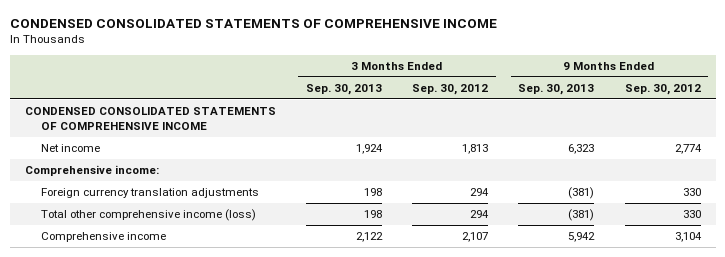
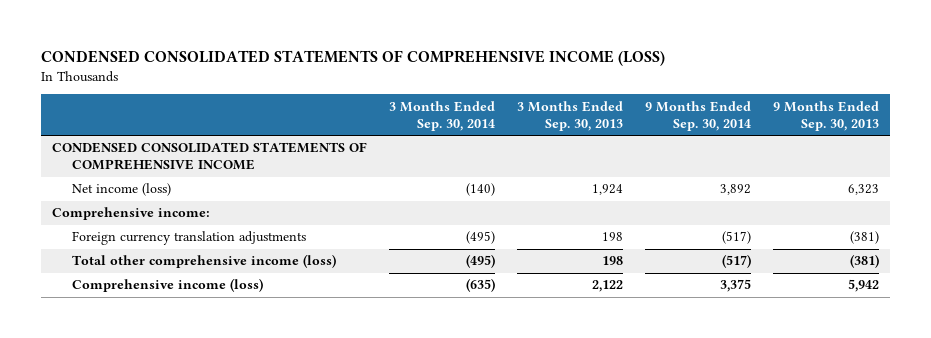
- CONDENSED CONSOLIDATED STATEMENTS OF COMPREHENSIVE INCOME
+ CONDENSED CONSOLIDATED STATEMENTS OF COMPREHENSIVE INCOME (LOSS)
- | 3 Months Ended Sep. 30, 2013 | 3 Months Ended Sep. 30, 2012 | 9 Months Ended Sep. 30, 2013 | 9 Months Ended Sep. 30, 2012
+ | 3 Months Ended Sep. 30, 2014 | 3 Months Ended Sep. 30, 2013 | 9 Months Ended Sep. 30, 2014 | 9 Months Ended Sep. 30, 2013
- Net income | 1,924 | 1,813 | 6,323 | 2,774
+ Net income (loss) | (140) | 1,924 | 3,892 | 6,323
- Comprehensive income | 2,122 | 2,107 | 5,942 | 3,104
+ Comprehensive income (loss) | (635) | 2,122 | 3,375 | 5,942

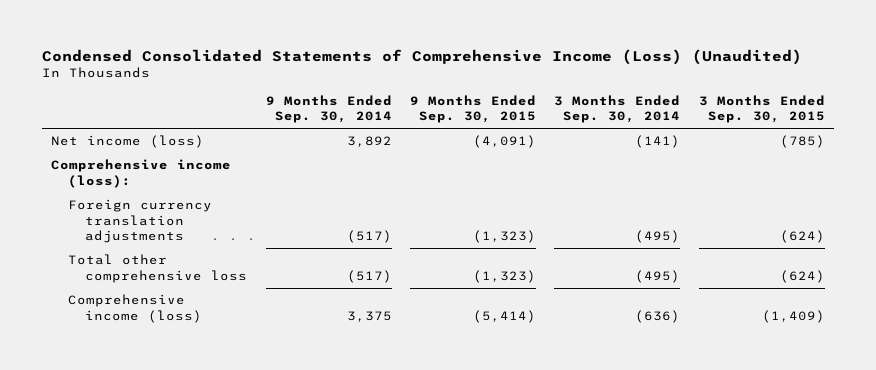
- CONDENSED CONSOLIDATED STATEMENTS OF COMPREHENSIVE INCOME (LOSS)
+ Condensed Consolidated Statements of Comprehensive Income (Loss) (Unaudited)
- | 3 Months Ended Sep. 30, 2014 | 3 Months Ended Sep. 30, 2013 | 9 Months Ended Sep. 30, 2014 | 9 Months Ended Sep. 30, 2013
+ | 9 Months Ended Sep. 30, 2014 | 9 Months Ended Sep. 30, 2015 | 3 Months Ended Sep. 30, 2014 | 3 Months Ended Sep. 30, 2015
- CONDENSED CONSOLIDATED STATEMENTS OF COMPREHENSIVE INCOME
- Net income (loss) | (140) | 1,924 | 3,892 | 6,323
- Comprehensive income:
+ Net income (loss) | 3,892 | (4,091) | (141) | (785)
+ Comprehensive income (loss):
- Total other comprehensive income (loss) | (495) | 198 | (517) | (381)
- Comprehensive income (loss) | (635) | 2,122 | 3,375 | 5,942
+ Total other comprehensive loss | (517) | (1,323) | (495) | (624)
+ Comprehensive income (loss) | 3,375 | (5,414) | (636) | (1,409)

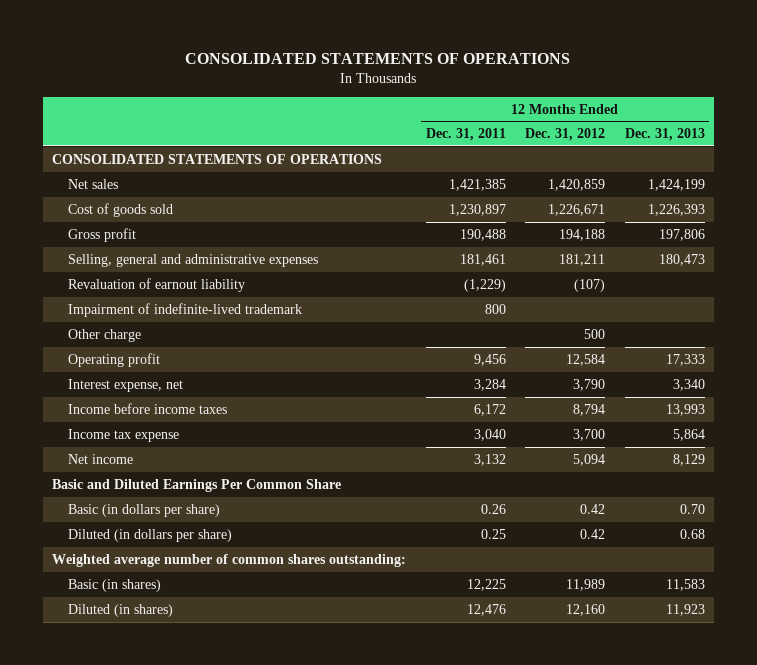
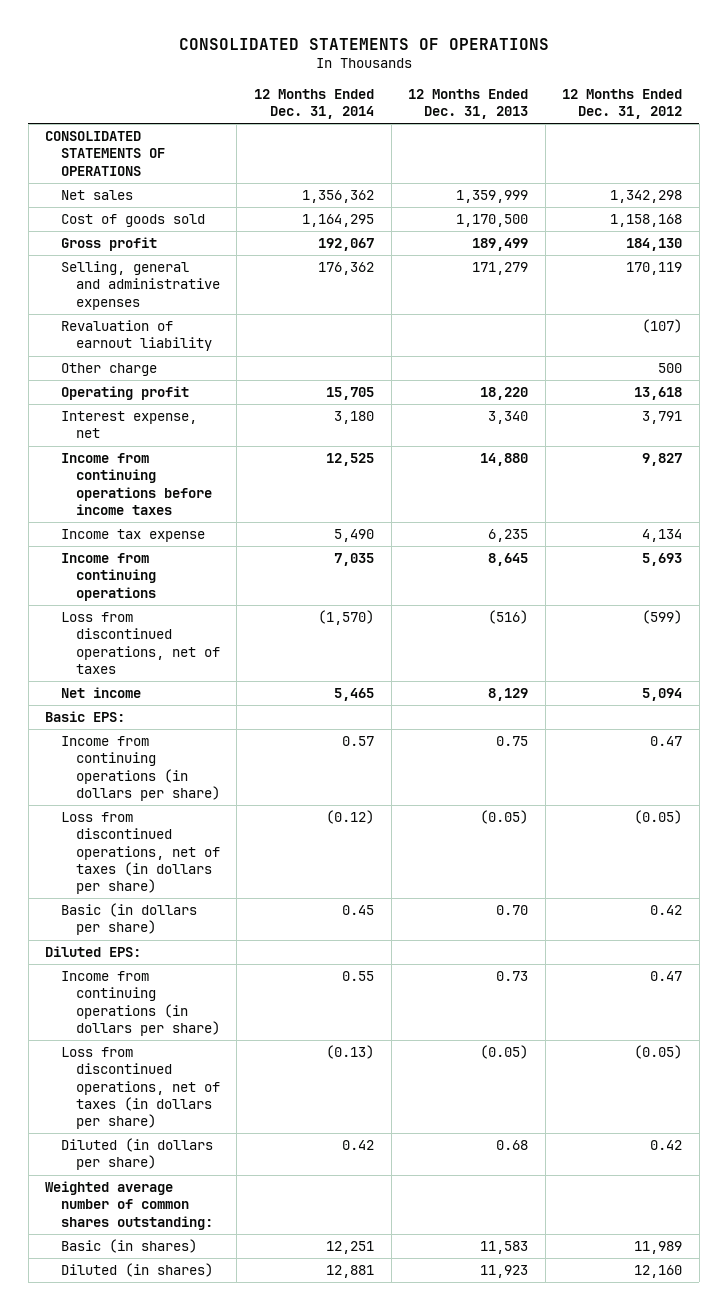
- | 12 Months Ended Dec. 31, 2011 | 12 Months Ended Dec. 31, 2012 | 12 Months Ended Dec. 31, 2013
+ | 12 Months Ended Dec. 31, 2014 | 12 Months Ended Dec. 31, 2013 | 12 Months Ended Dec. 31, 2012
- Net sales | 1,421,385 | 1,420,859 | 1,424,199
- Cost of goods sold | 1,230,897 | 1,226,671 | 1,226,393
- Gross profit | 190,488 | 194,188 | 197,806
- Selling, general and administrative expenses | 181,461 | 181,211 | 180,473
+ Net sales | 1,356,362 | 1,359,999 | 1,342,298
+ Cost of goods sold | 1,164,295 | 1,170,500 | 1,158,168
+ Gross profit | 192,067 | 189,499 | 184,130
+ Selling, general and administrative expenses | 176,362 | 171,279 | 170,119
- Impairment of indefinite-lived trademark | 800 | |
- Operating profit | 9,456 | 12,584 | 17,333
- Interest expense, net | 3,284 | 3,790 | 3,340
- Income before income taxes | 6,172 | 8,794 | 13,993
- Income tax expense | 3,040 | 3,700 | 5,864
+ Operating profit | 15,705 | 18,220 | 13,618
+ Interest expense, net | 3,180 | 3,340 | 3,791
+ Income from continuing operations before income taxes | 12,525 | 14,880 | 9,827
+ Income tax expense | 5,490 | 6,235 | 4,134
+ Income from continuing operations | 7,035 | 8,645 | 5,693
+ Loss from discontinued operations, net of taxes | (1,570) | (516) | (599)
- Basic and Diluted Earnings Per Common Share
+ Basic EPS:
+ Income from continuing operations (in dollars per share) | 0.57 | 0.75 | 0.47
+ Loss from discontinued operations, net of taxes (in dollars per share) | (0.12) | (0.05) | (0.05)
+ Diluted EPS:
+ Income from continuing operations (in dollars per share) | 0.55 | 0.73 | 0.47
+ Loss from discontinued operations, net of taxes (in dollars per share) | (0.13) | (0.05) | (0.05)

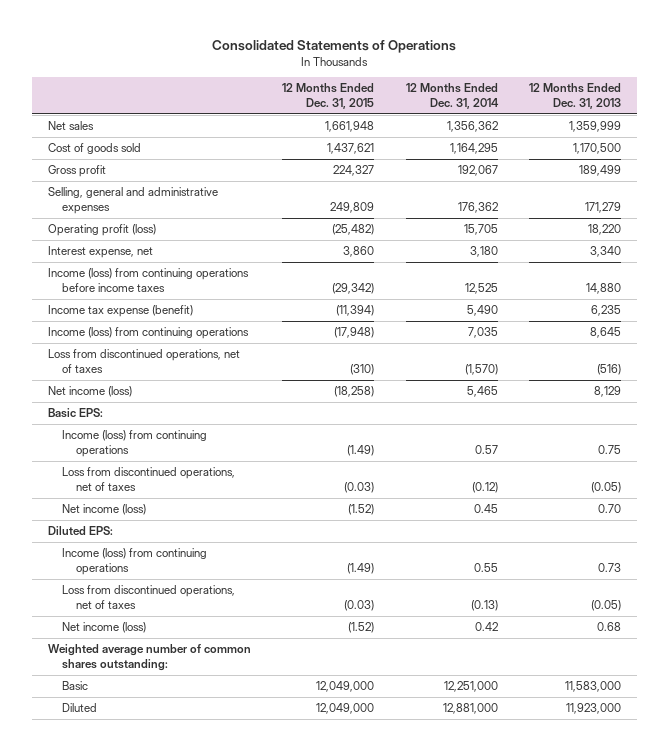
- CONSOLIDATED STATEMENTS OF OPERATIONS
+ Consolidated Statements of Operations
- | 12 Months Ended Dec. 31, 2014 | 12 Months Ended Dec. 31, 2013 | 12 Months Ended Dec. 31, 2012
+ | 12 Months Ended Dec. 31, 2015 | 12 Months Ended Dec. 31, 2014 | 12 Months Ended Dec. 31, 2013
- CONSOLIDATED STATEMENTS OF OPERATIONS
- Revaluation of earnout liability | | | (107)
- Other charge | | | 500
- Operating profit | 15,705 | 18,220 | 13,618
+ Operating profit (loss) | (25,482) | 15,705 | 18,220
- Income from continuing operations before income taxes | 12,525 | 14,880 | 9,827
- Income tax expense | 5,490 | 6,235 | 4,134
- Income from continuing operations | 7,035 | 8,645 | 5,693
+ Income (loss) from continuing operations before income taxes | (29,342) | 12,525 | 14,880
+ Income tax expense (benefit) | (11,394) | 5,490 | 6,235
+ Income (loss) from continuing operations | (17,948) | 7,035 | 8,645
- Net income | 5,465 | 8,129 | 5,094
+ Net income (loss) | (18,258) | 5,465 | 8,129
- Income from continuing operations (in dollars per share) | 0.57 | 0.75 | 0.47
- Loss from discontinued operations, net of taxes (in dollars per share) | (0.12) | (0.05) | (0.05)
- Basic (in dollars per share) | 0.45 | 0.70 | 0.42
+ Income (loss) from continuing operations | (1.49) | 0.57 | 0.75
+ Loss from discontinued operations, net of taxes | (0.03) | (0.12) | (0.05)
+ Net income (loss) | (1.52) | 0.45 | 0.70
- Income from continuing operations (in dollars per share) | 0.55 | 0.73 | 0.47
- Loss from discontinued operations, net of taxes (in dollars per share) | (0.13) | (0.05) | (0.05)
- Diluted (in dollars per share) | 0.42 | 0.68 | 0.42
+ Income (loss) from continuing operations | (1.49) | 0.55 | 0.73
+ Loss from discontinued operations, net of taxes | (0.03) | (0.13) | (0.05)
+ Net income (loss) | (1.52) | 0.42 | 0.68
- Basic (in shares) | 12,251 | 11,583 | 11,989
- Diluted (in shares) | 12,881 | 11,923 | 12,160
+ Basic | 12,049,000 | 12,251,000 | 11,583,000
+ Diluted | 12,049,000 | 12,881,000 | 11,923,000

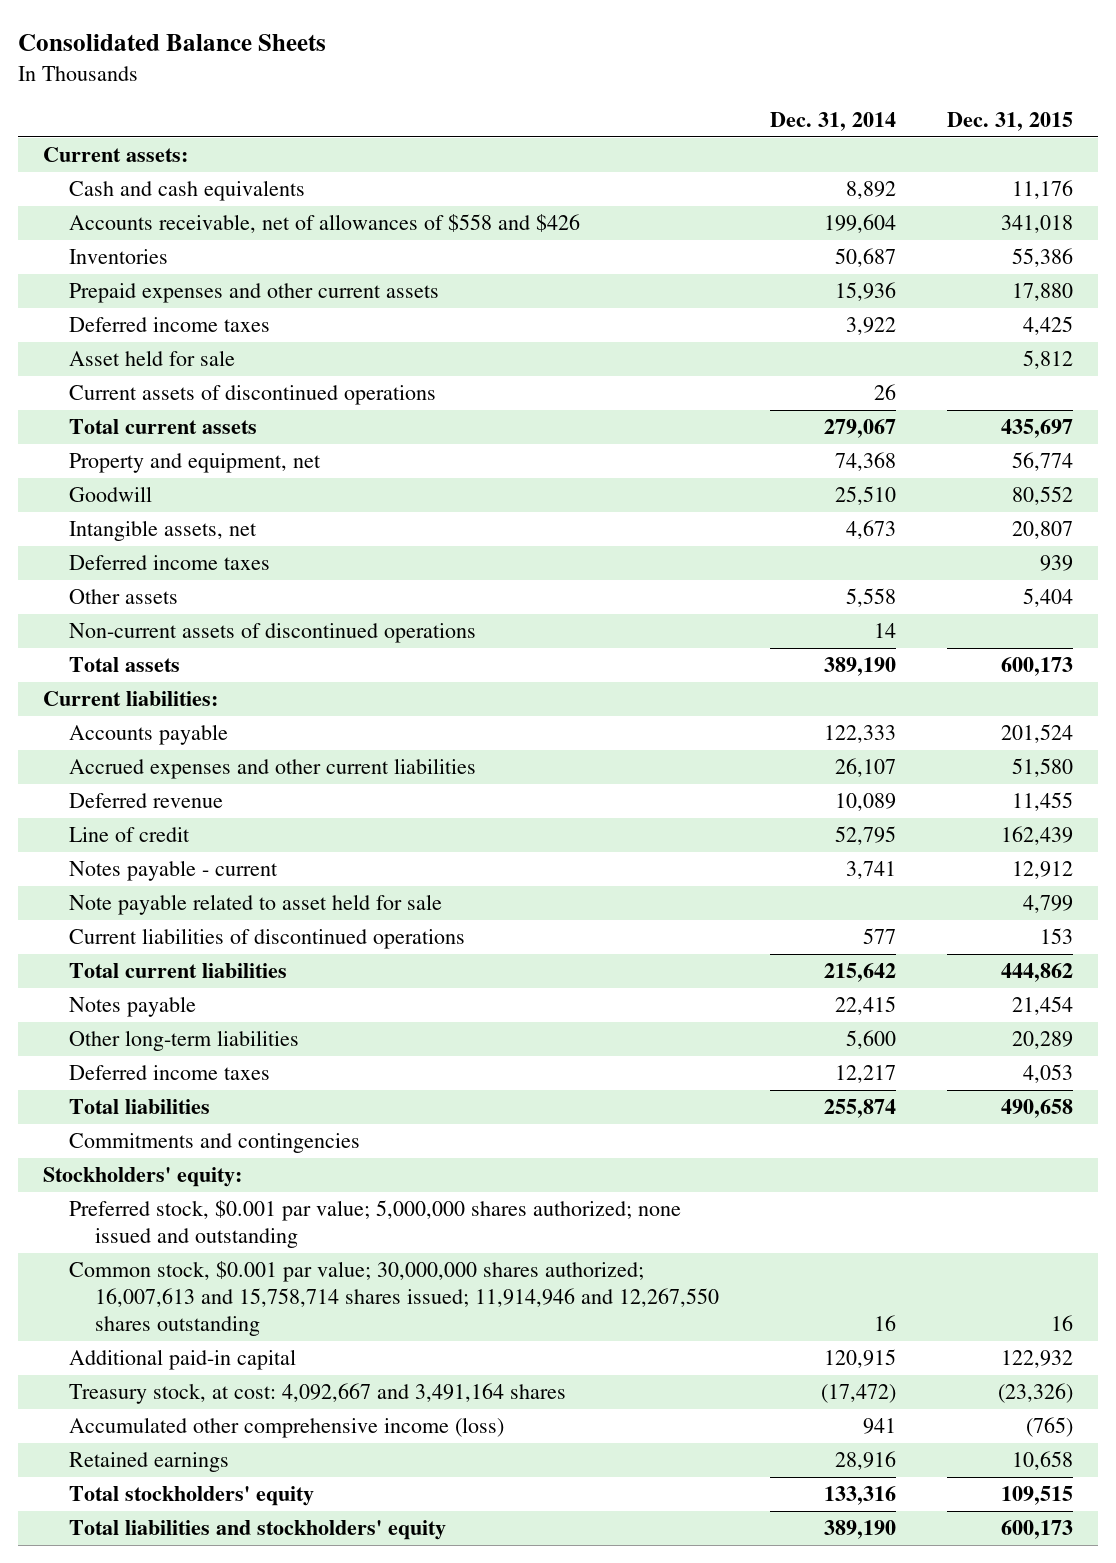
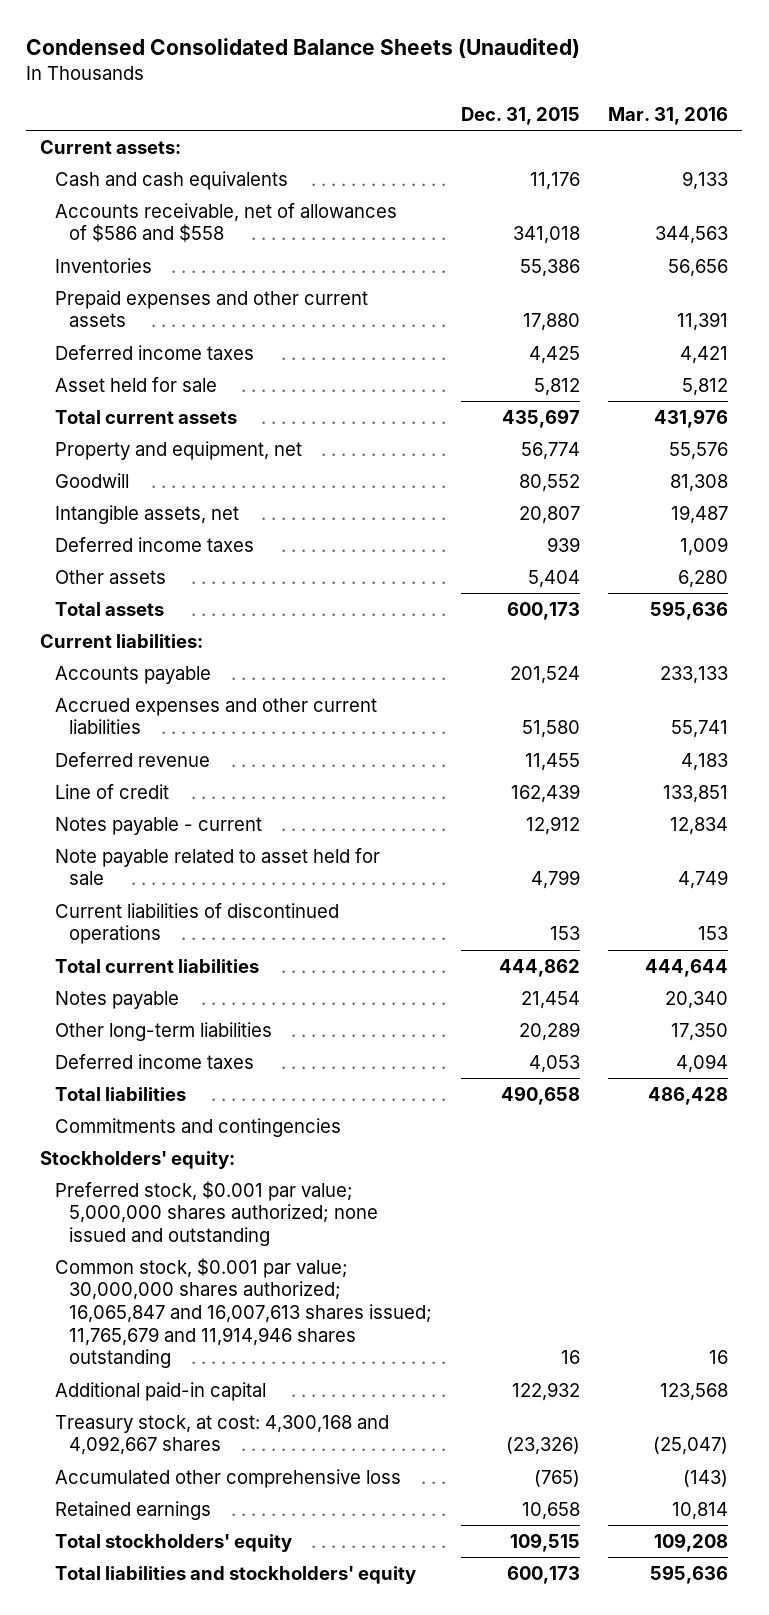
- Consolidated Balance Sheets
+ Condensed Consolidated Balance Sheets (Unaudited)
- | Dec. 31, 2014 | Dec. 31, 2015
+ | Dec. 31, 2015 | Mar. 31, 2016
- Accounts receivable, net of allowances of $558 and $426 | 199,604 | 341,018
+ Accounts receivable, net of allowances of $586 and $558 | 341,018 | 344,563
- Current assets of discontinued operations | 26 |
- Non-current assets of discontinued operations | 14 |
- Common stock, $0.001 par value; 30,000,000 shares authorized; 16,007,613 and 15,758,714 shares issued; 11,914,946 and 12,267,550 shares outstanding | 16 | 16
+ Common stock, $0.001 par value; 30,000,000 shares authorized; 16,065,847 and 16,007,613 shares issued; 11,765,679 and 11,914,946 shares outstanding | 16 | 16
- Treasury stock, at cost: 4,092,667 and 3,491,164 shares | (17,472) | (23,326)
- Accumulated other comprehensive income (loss) | 941 | (765)
+ Treasury stock, at cost: 4,300,168 and 4,092,667 shares | (23,326) | (25,047)
+ Accumulated other comprehensive loss | (765) | (143)

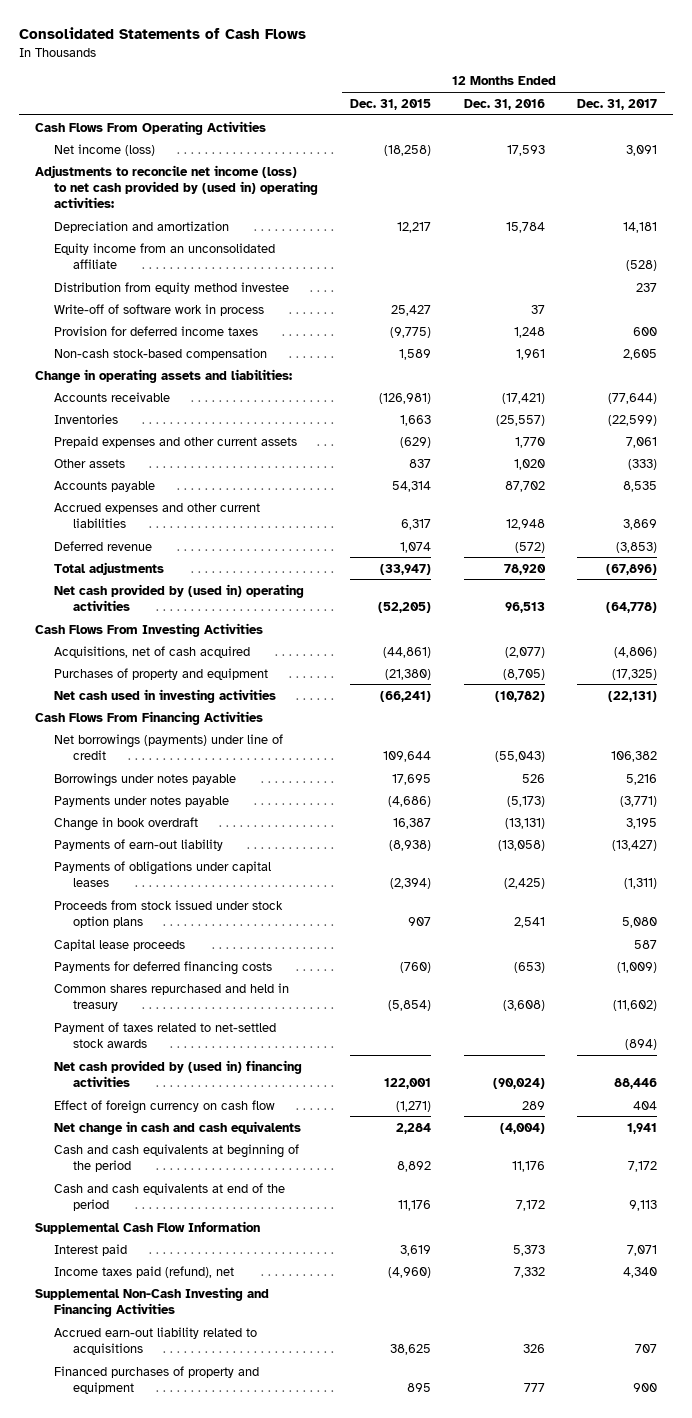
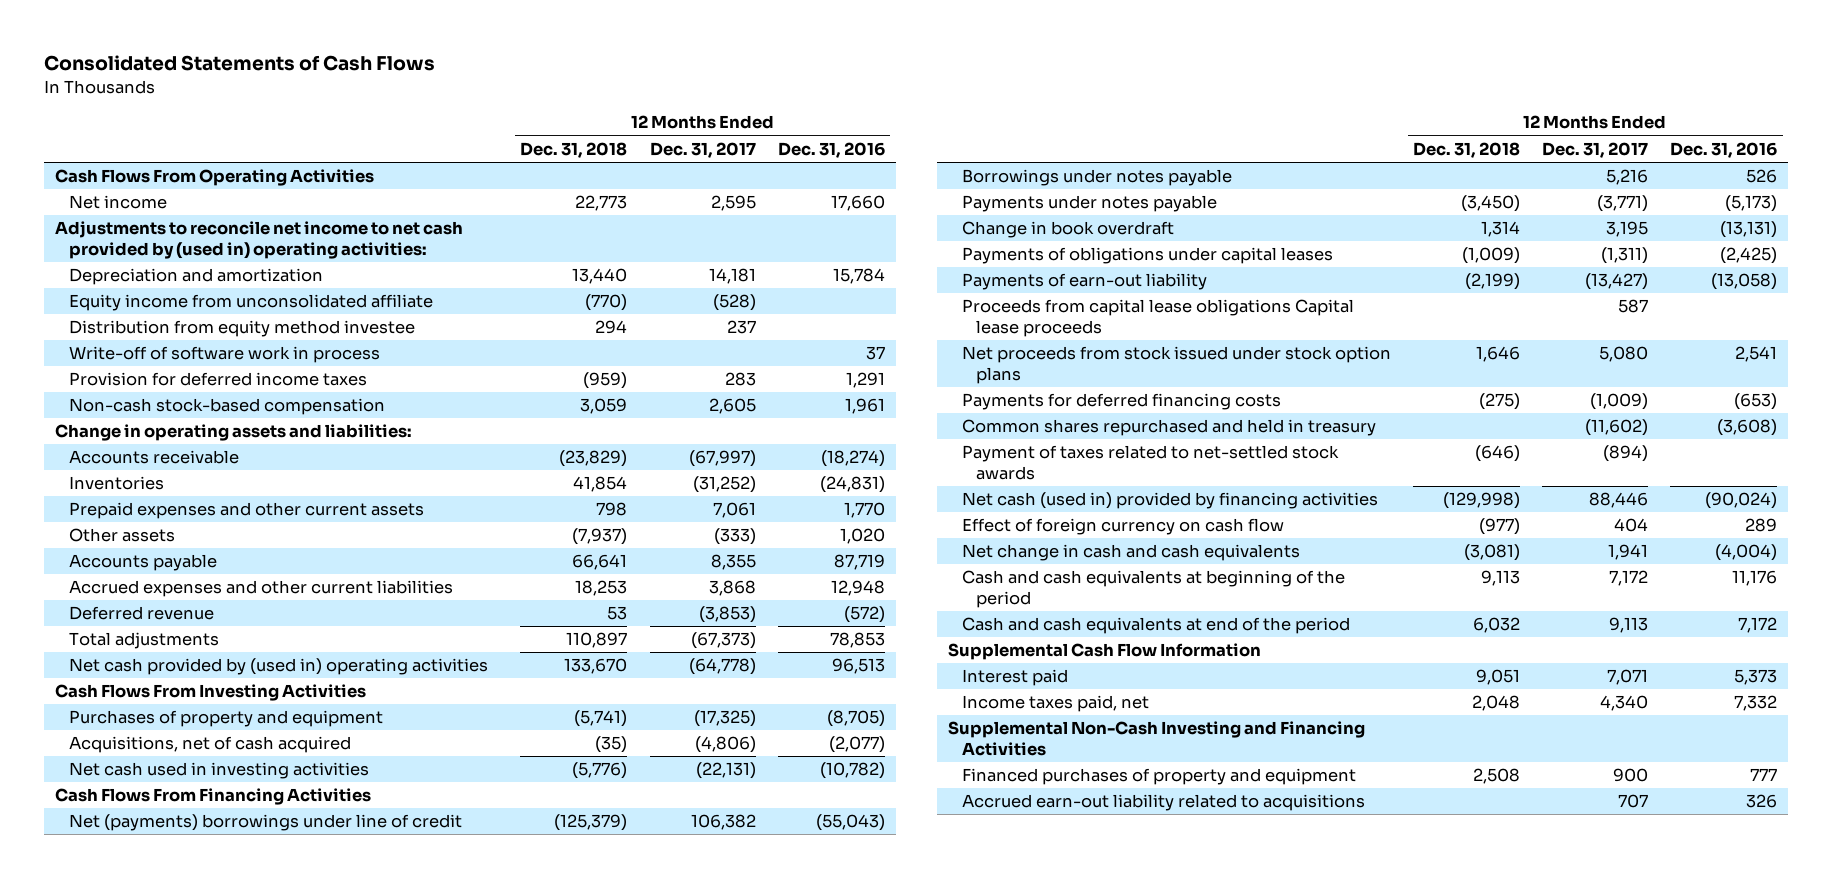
- | 12 Months Ended Dec. 31, 2015 | 12 Months Ended Dec. 31, 2016 | 12 Months Ended Dec. 31, 2017
+ | 12 Months Ended Dec. 31, 2018 | 12 Months Ended Dec. 31, 2017 | 12 Months Ended Dec. 31, 2016
- Net income (loss) | (18,258) | 17,593 | 3,091
- Adjustments to reconcile net income (loss) to net cash provided by (used in) operating activities:
+ Net income | 22,773 | 2,595 | 17,660
+ Adjustments to reconcile net income to net cash provided by (used in) operating activities:
- Equity income from an unconsolidated affiliate | | | (528)
+ Equity income from unconsolidated affiliate | (770) | (528) |
- Provision for deferred income taxes | (9,775) | 1,248 | 600
+ Provision for deferred income taxes | (959) | 283 | 1,291
- Accounts receivable | (126,981) | (17,421) | (77,644)
- Inventories | 1,663 | (25,557) | (22,599)
+ Accounts receivable | (23,829) | (67,997) | (18,274)
+ Inventories | 41,854 | (31,252) | (24,831)
- Accounts payable | 54,314 | 87,702 | 8,535
- Accrued expenses and other current liabilities | 6,317 | 12,948 | 3,869
+ Accounts payable | 66,641 | 8,355 | 87,719
+ Accrued expenses and other current liabilities | 18,253 | 3,868 | 12,948
- Total adjustments | (33,947) | 78,920 | (67,896)
+ Total adjustments | 110,897 | (67,373) | 78,853
moved down: Acquisitions, net of cash acquired | (35) | (4,806) | (2,077)
- Net borrowings (payments) under line of credit | 109,644 | (55,043) | 106,382
+ Net (payments) borrowings under line of credit | (125,379) | 106,382 | (55,043)
- Proceeds from stock issued under stock option plans | 907 | 2,541 | 5,080
- Capital lease proceeds | | | 587
moved down: Payments of earn-out liability | (2,199) | (13,427) | (13,058)
+ Proceeds from capital lease obligations Capital lease proceeds | | 587 |
+ Net proceeds from stock issued under stock option plans | 1,646 | 5,080 | 2,541
- Net cash provided by (used in) financing activities | 122,001 | (90,024) | 88,446
+ Net cash (used in) provided by financing activities | (129,998) | 88,446 | (90,024)
- Income taxes paid (refund), net | (4,960) | 7,332 | 4,340
+ Income taxes paid, net | 2,048 | 4,340 | 7,332
moved down: Accrued earn-out liability related to acquisitions | | 707 | 326

